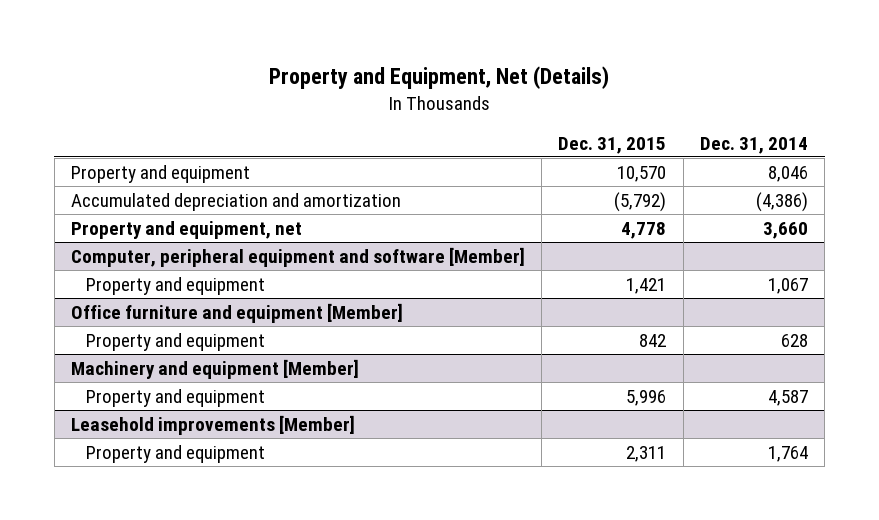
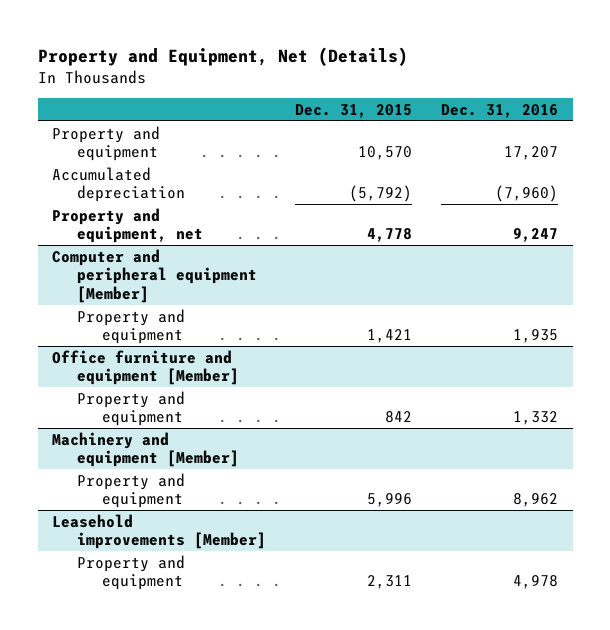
- | Dec. 31, 2015 | Dec. 31, 2014
+ | Dec. 31, 2015 | Dec. 31, 2016
- Accumulated depreciation and amortization | (5,792) | (4,386)
+ Accumulated depreciation | (5,792) | (7,960)
- Computer, peripheral equipment and software [Member]
+ Computer and peripheral equipment [Member]

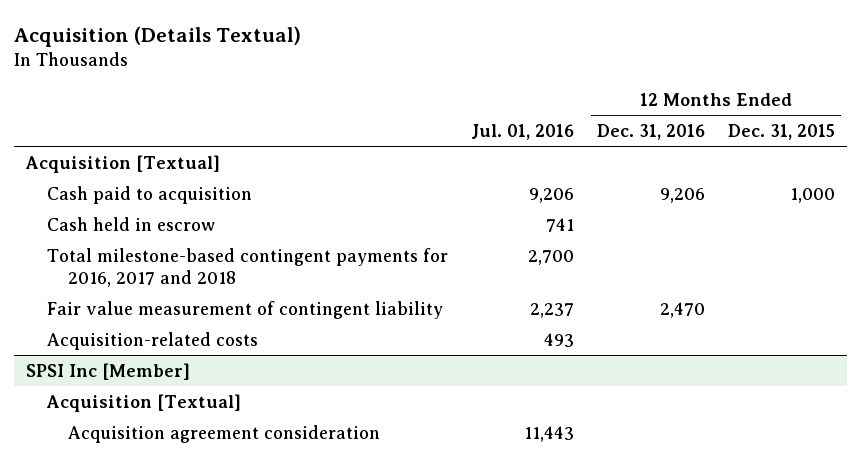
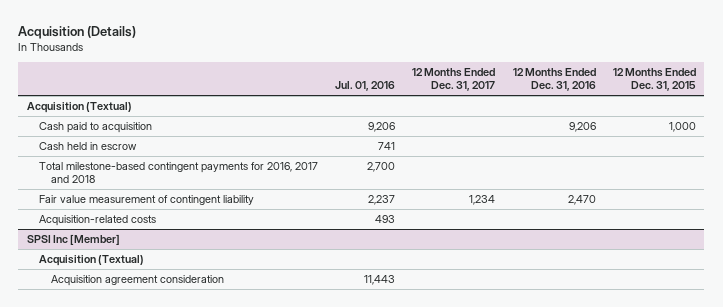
- Acquisition (Details Textual)
+ Acquisition (Details)
- | Jul. 01, 2016 | 12 Months Ended Dec. 31, 2016 | 12 Months Ended Dec. 31, 2015
+ | Jul. 01, 2016 | 12 Months Ended Dec. 31, 2017 | 12 Months Ended Dec. 31, 2016 | 12 Months Ended Dec. 31, 2015
- Acquisition [Textual]
+ Acquisition (Textual)
@ SPSI Inc [Member]
- Acquisition [Textual]
+ Acquisition (Textual)

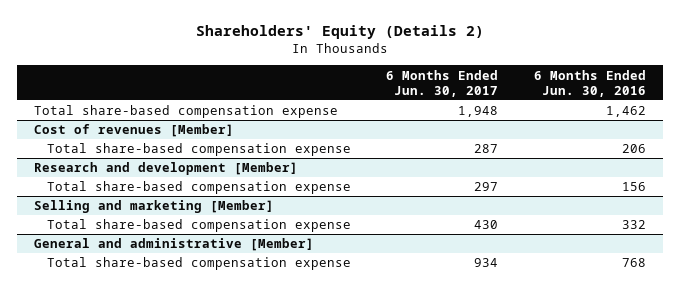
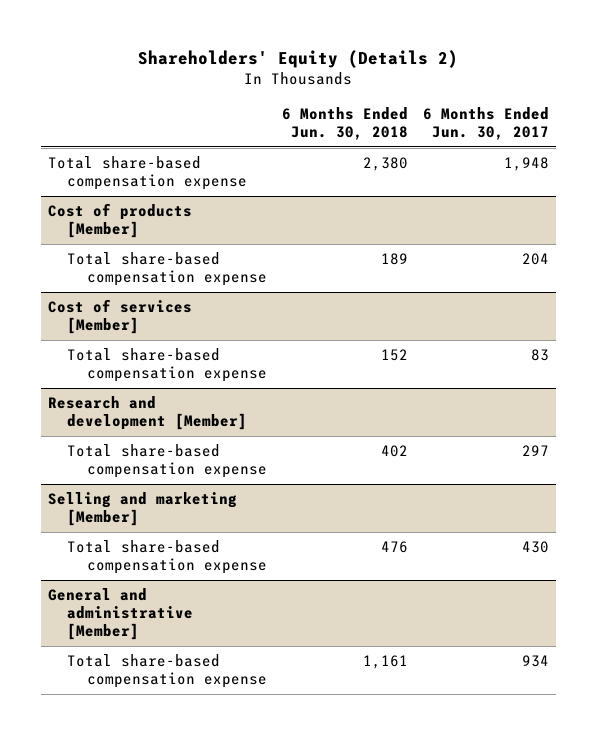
- | 6 Months Ended Jun. 30, 2017 | 6 Months Ended Jun. 30, 2016
+ | 6 Months Ended Jun. 30, 2018 | 6 Months Ended Jun. 30, 2017
- Cost of revenues [Member]
- Total share-based compensation expense | 287 | 206
+ Cost of products [Member]
+ Total share-based compensation expense | 189 | 204
+ Cost of services [Member]
+ Total share-based compensation expense | 152 | 83

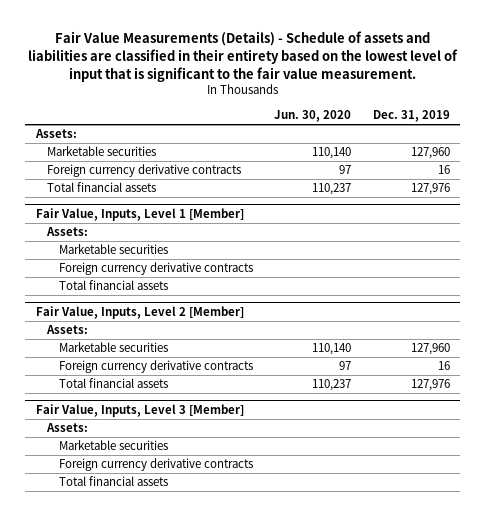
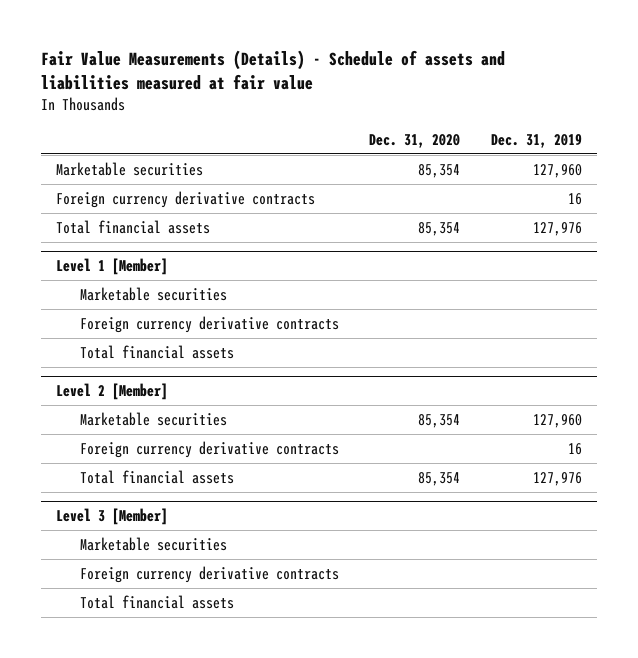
- Fair Value Measurements (Details) - Schedule of assets and liabilities are classified in their entirety based on the lowest level of input that is significant to the fair value measurement.
+ Fair Value Measurements (Details) - Schedule of assets and liabilities measured at fair value
- | Jun. 30, 2020 | Dec. 31, 2019
+ | Dec. 31, 2020 | Dec. 31, 2019
- Assets:
- Fair Value, Inputs, Level 1 [Member]
- Assets:
+ Level 1 [Member]
- Fair Value, Inputs, Level 2 [Member]
- Assets:
+ Level 2 [Member]
- Fair Value, Inputs, Level 3 [Member]
- Assets:
+ Level 3 [Member]

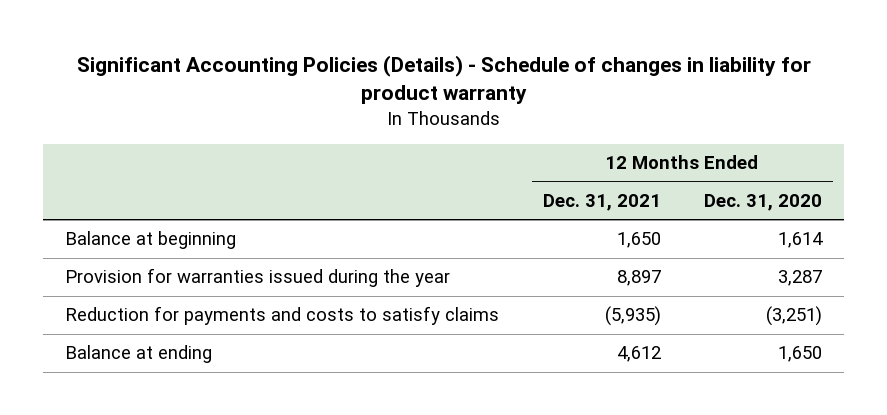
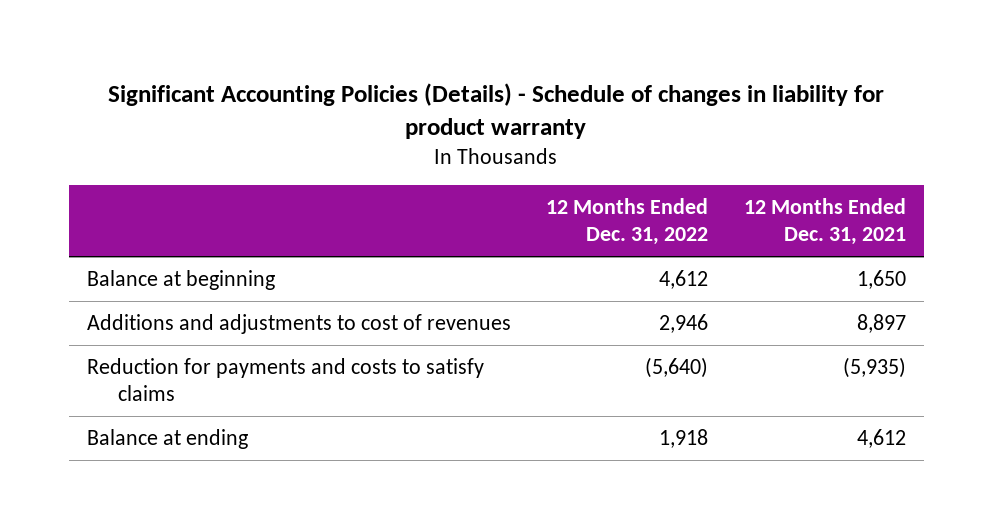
- | 12 Months Ended Dec. 31, 2021 | 12 Months Ended Dec. 31, 2020
+ | 12 Months Ended Dec. 31, 2022 | 12 Months Ended Dec. 31, 2021
- Provision for warranties issued during the year | 8,897 | 3,287
+ Additions and adjustments to cost of revenues | 2,946 | 8,897

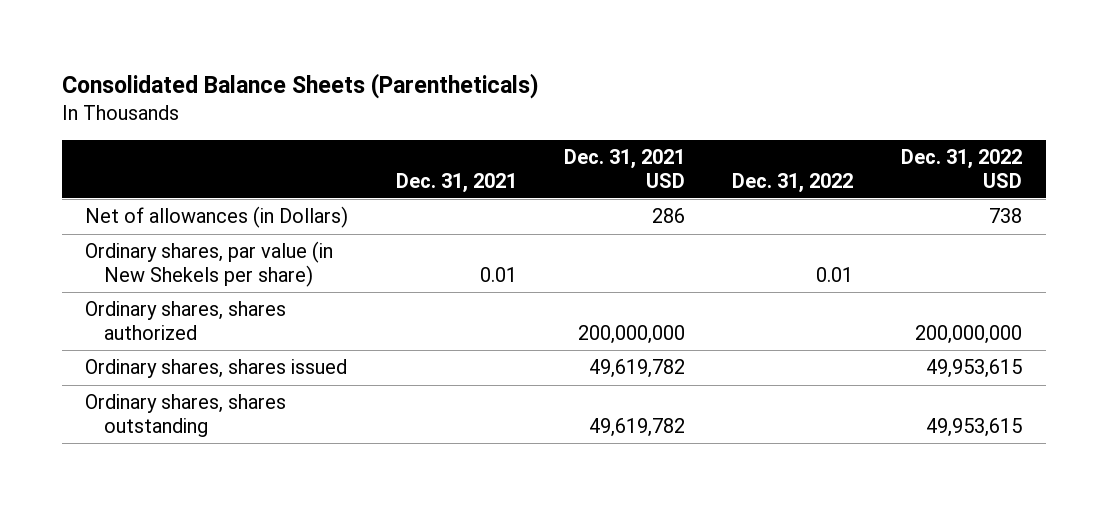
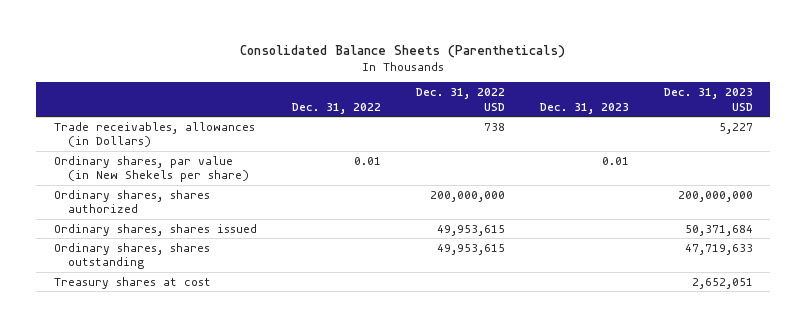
- | Dec. 31, 2021 | Dec. 31, 2021 USD | Dec. 31, 2022 | Dec. 31, 2022 USD
+ | Dec. 31, 2022 | Dec. 31, 2022 USD | Dec. 31, 2023 | Dec. 31, 2023 USD
- Net of allowances (in Dollars) | | 286 | | 738
+ Trade receivables, allowances (in Dollars) | | 738 | | 5,227
+ Treasury shares at cost | | | | 2,652,051

